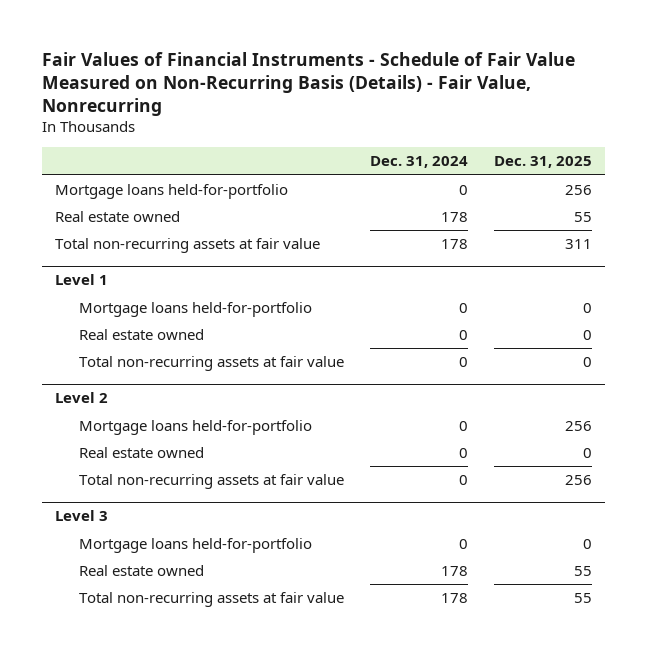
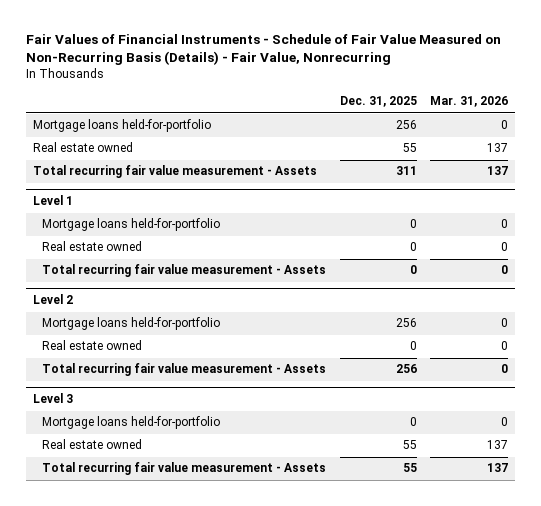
- | Dec. 31, 2024 | Dec. 31, 2025
+ | Dec. 31, 2025 | Mar. 31, 2026
- Total non-recurring assets at fair value | 178 | 311
+ Total recurring fair value measurement - Assets | 311 | 137
@ Level 1
- Total non-recurring assets at fair value | 0 | 0
+ Total recurring fair value measurement - Assets | 0 | 0
@ Level 2
- Total non-recurring assets at fair value | 0 | 256
+ Total recurring fair value measurement - Assets | 256 | 0
@ Level 3
- Total non-recurring assets at fair value | 178 | 55
+ Total recurring fair value measurement - Assets | 55 | 137

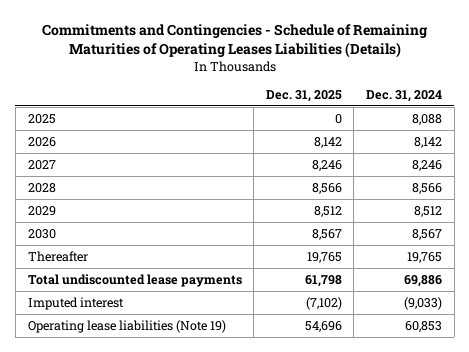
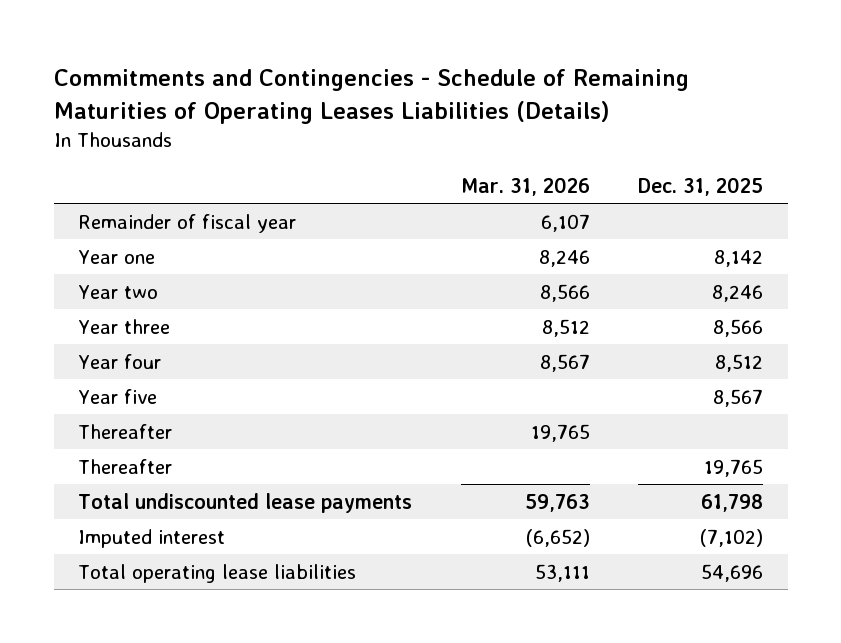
- | Dec. 31, 2025 | Dec. 31, 2024
+ | Mar. 31, 2026 | Dec. 31, 2025
- 2025 | 0 | 8,088
- 2026 | 8,142 | 8,142
- 2027 | 8,246 | 8,246
- 2028 | 8,566 | 8,566
- 2029 | 8,512 | 8,512
- 2030 | 8,567 | 8,567
+ Remainder of fiscal year | 6,107 |
+ Year one | 8,246 | 8,142
+ Year two | 8,566 | 8,246
+ Year three | 8,512 | 8,566
+ Year four | 8,567 | 8,512
+ Year five | | 8,567
+ Thereafter | 19,765 |
- Operating lease liabilities (Note 19) | 54,696 | 60,853
+ Total operating lease liabilities | 53,111 | 54,696

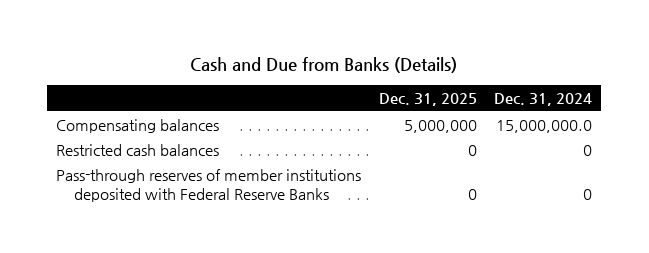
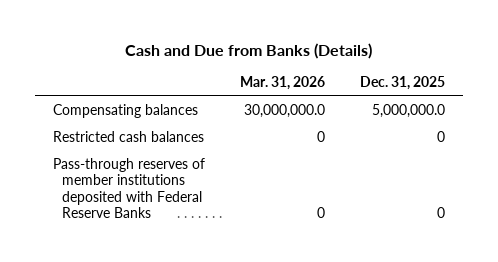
- | Dec. 31, 2025 | Dec. 31, 2024
+ | Mar. 31, 2026 | Dec. 31, 2025
- Compensating balances | 5,000,000 | 15,000,000.0
+ Compensating balances | 30,000,000.0 | 5,000,000.0

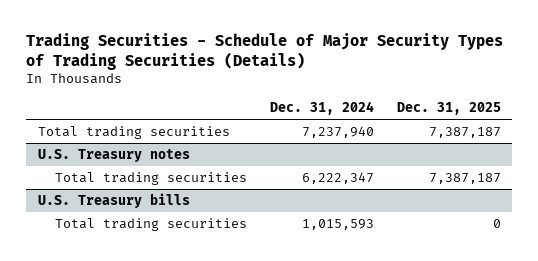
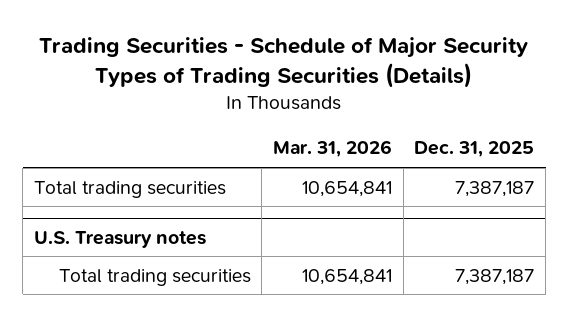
- | Dec. 31, 2024 | Dec. 31, 2025
+ | Mar. 31, 2026 | Dec. 31, 2025
- U.S. Treasury bills
- Total trading securities | 1,015,593 | 0

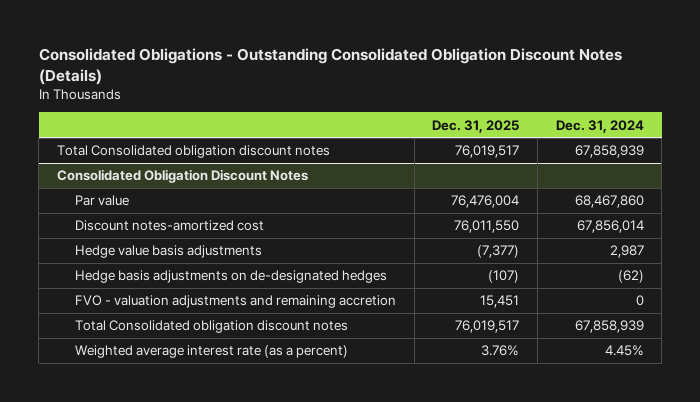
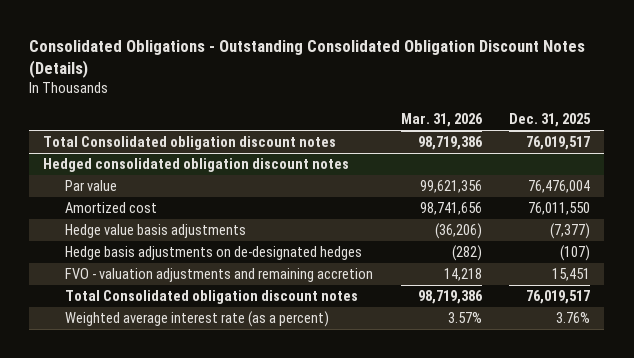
- | Dec. 31, 2025 | Dec. 31, 2024
+ | Mar. 31, 2026 | Dec. 31, 2025
- Consolidated Obligation Discount Notes
+ Hedged consolidated obligation discount notes
- Discount notes-amortized cost | 76,011,550 | 67,856,014
+ Amortized cost | 98,741,656 | 76,011,550

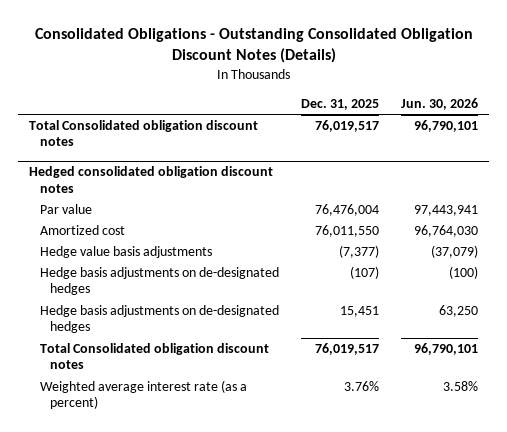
- | Mar. 31, 2026 | Dec. 31, 2025
+ | Dec. 31, 2025 | Jun. 30, 2026
@ Hedged consolidated obligation discount notes
- FVO - valuation adjustments and remaining accretion | 14,218 | 15,451
+ Hedge basis adjustments on de-designated hedges | 15,451 | 63,250

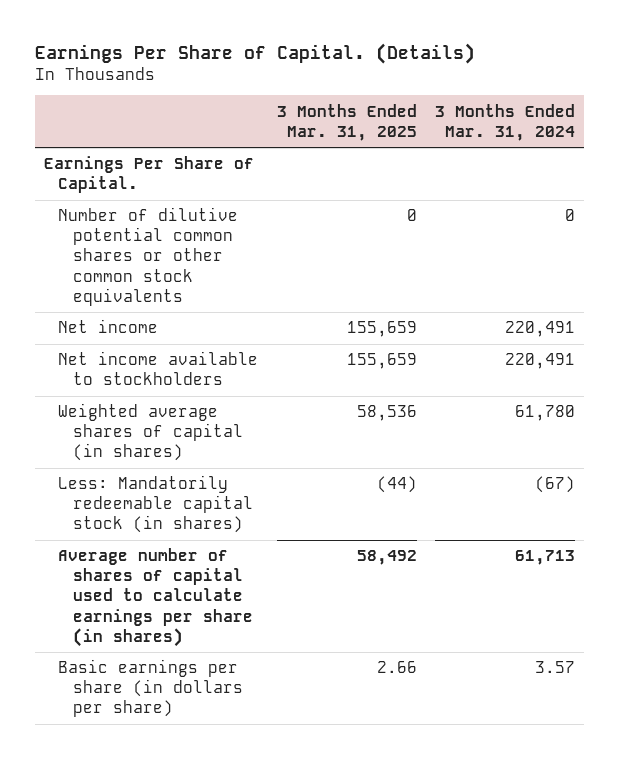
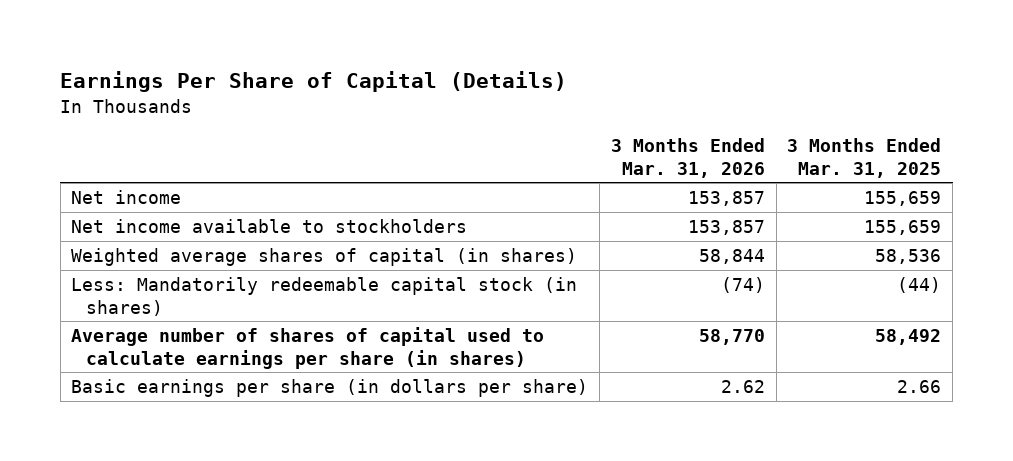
- Earnings Per Share of Capital. (Details)
+ Earnings Per Share of Capital (Details)
- | 3 Months Ended Mar. 31, 2025 | 3 Months Ended Mar. 31, 2024
+ | 3 Months Ended Mar. 31, 2026 | 3 Months Ended Mar. 31, 2025
- Earnings Per Share of Capital.
- Number of dilutive potential common shares or other common stock equivalents | 0 | 0

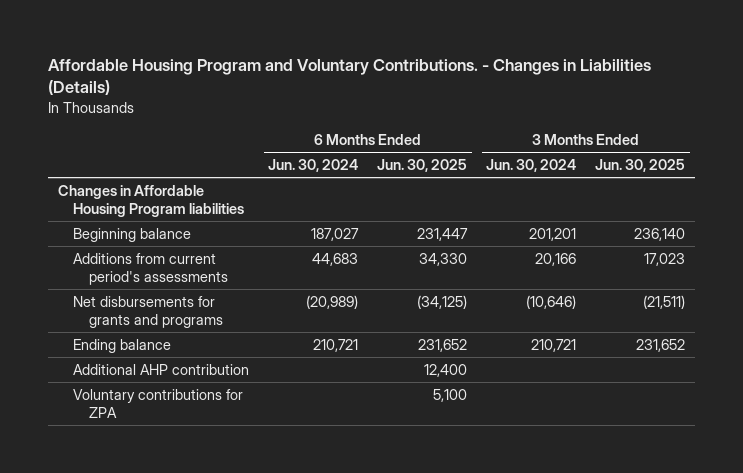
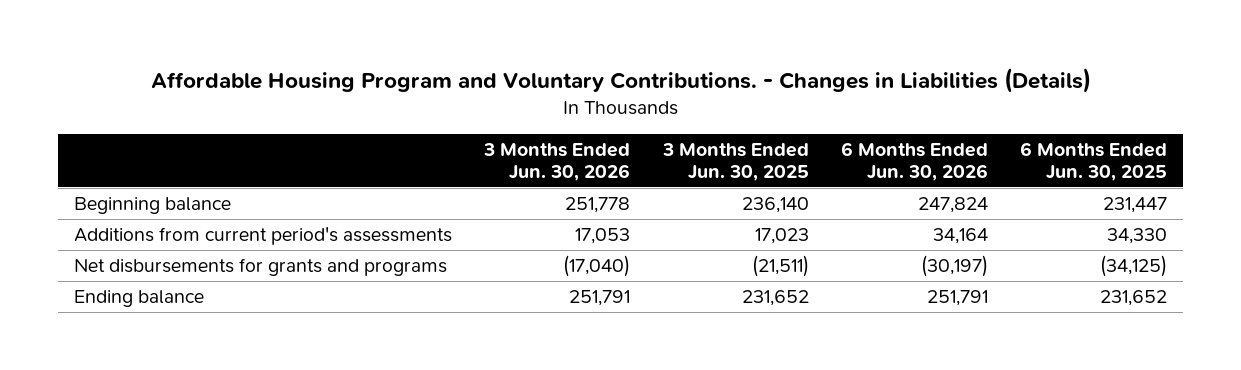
- | 6 Months Ended Jun. 30, 2024 | 6 Months Ended Jun. 30, 2025 | 3 Months Ended Jun. 30, 2024 | 3 Months Ended Jun. 30, 2025
+ | 3 Months Ended Jun. 30, 2026 | 3 Months Ended Jun. 30, 2025 | 6 Months Ended Jun. 30, 2026 | 6 Months Ended Jun. 30, 2025
- Changes in Affordable Housing Program liabilities
- Additional AHP contribution | | 12,400 | |
- Voluntary contributions for ZPA | | 5,100 | |

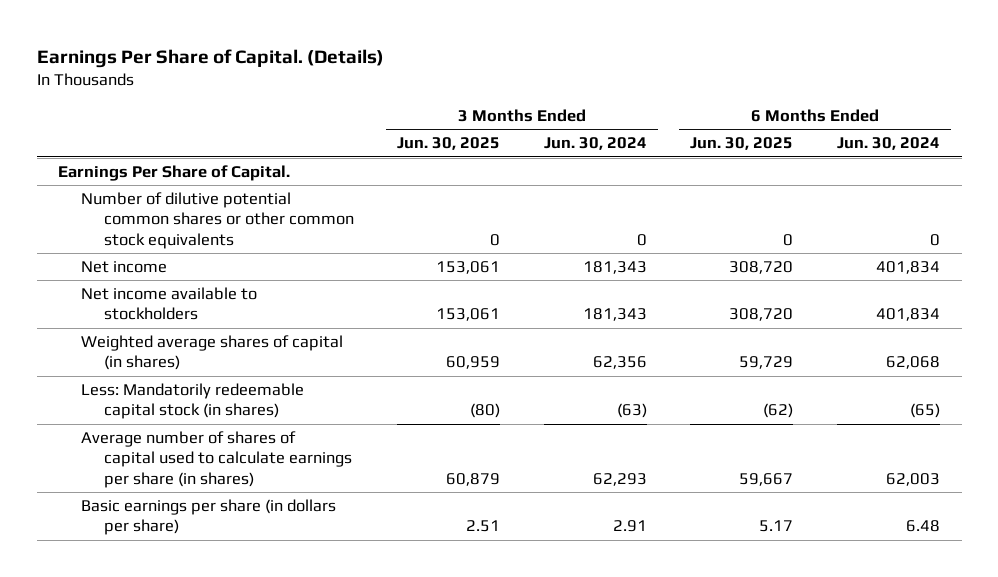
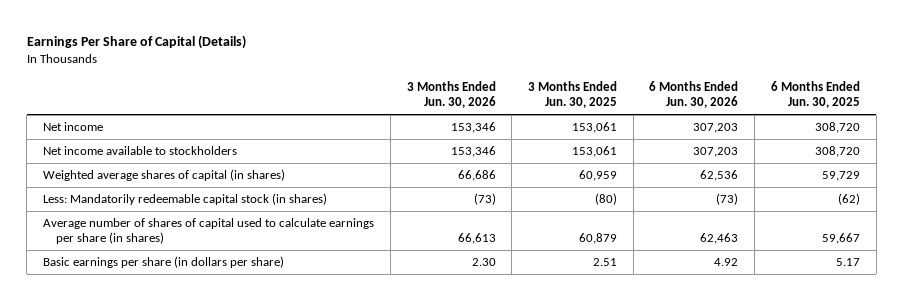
- Earnings Per Share of Capital. (Details)
+ Earnings Per Share of Capital (Details)
- | 3 Months Ended Jun. 30, 2025 | 3 Months Ended Jun. 30, 2024 | 6 Months Ended Jun. 30, 2025 | 6 Months Ended Jun. 30, 2024
+ | 3 Months Ended Jun. 30, 2026 | 3 Months Ended Jun. 30, 2025 | 6 Months Ended Jun. 30, 2026 | 6 Months Ended Jun. 30, 2025
- Earnings Per Share of Capital.
- Number of dilutive potential common shares or other common stock equivalents | 0 | 0 | 0 | 0

